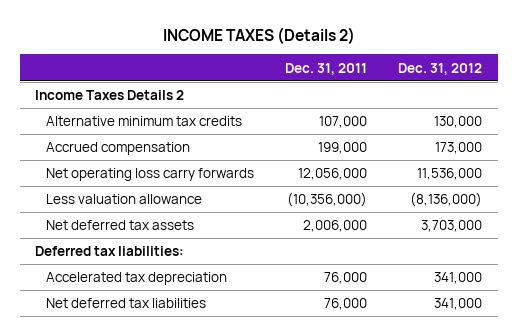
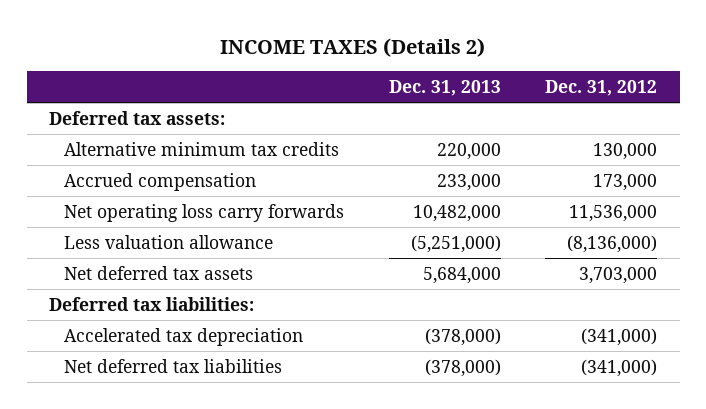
- | Dec. 31, 2011 | Dec. 31, 2012
+ | Dec. 31, 2013 | Dec. 31, 2012
- Income Taxes Details 2
+ Deferred tax assets:
- Accelerated tax depreciation | 76,000 | 341,000
- Net deferred tax liabilities | 76,000 | 341,000
+ Accelerated tax depreciation | (378,000) | (341,000)
+ Net deferred tax liabilities | (378,000) | (341,000)

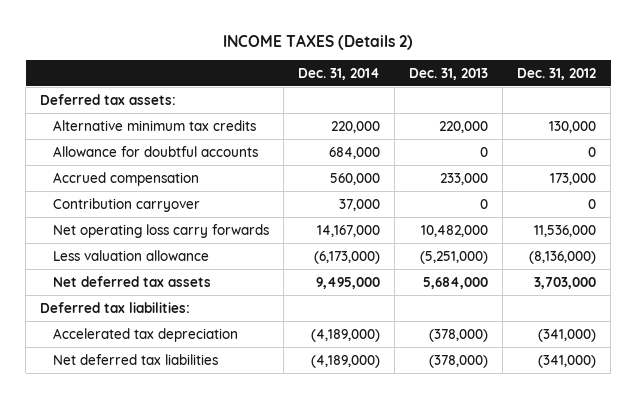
- | Dec. 31, 2013 | Dec. 31, 2012
+ | Dec. 31, 2014 | Dec. 31, 2013 | Dec. 31, 2012
+ Allowance for doubtful accounts | 684,000 | 0 | 0
+ Contribution carryover | 37,000 | 0 | 0

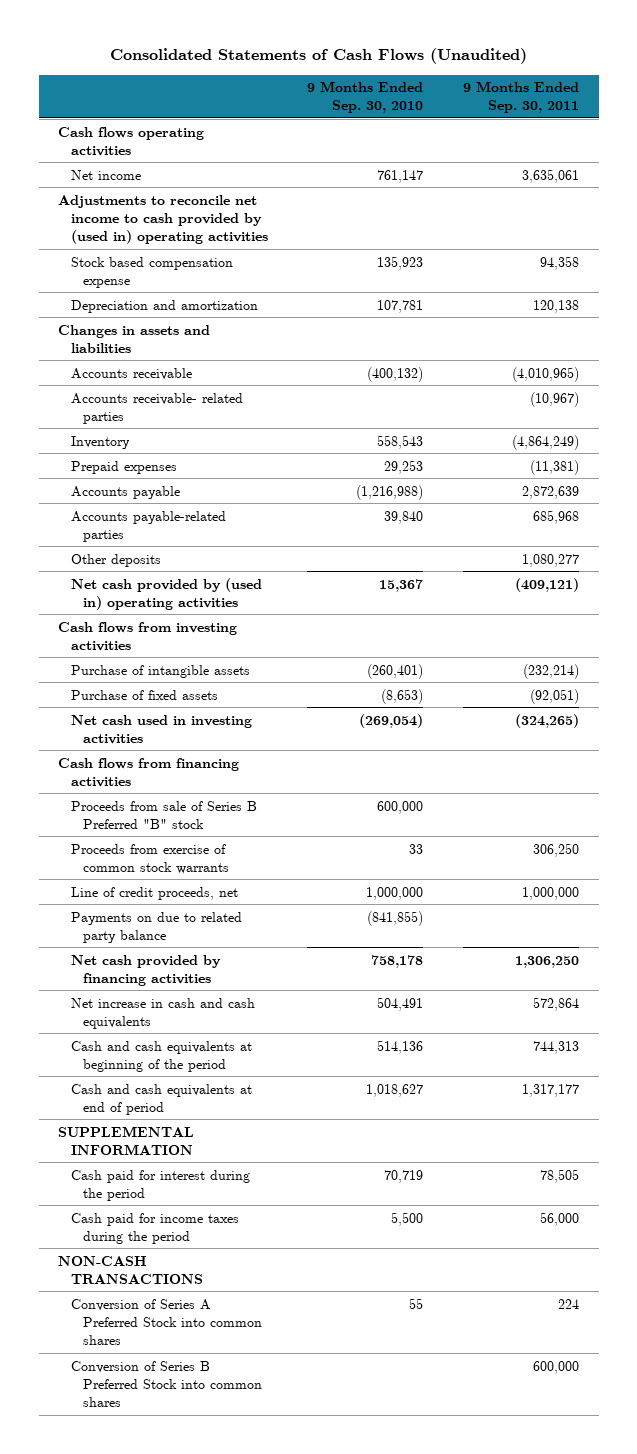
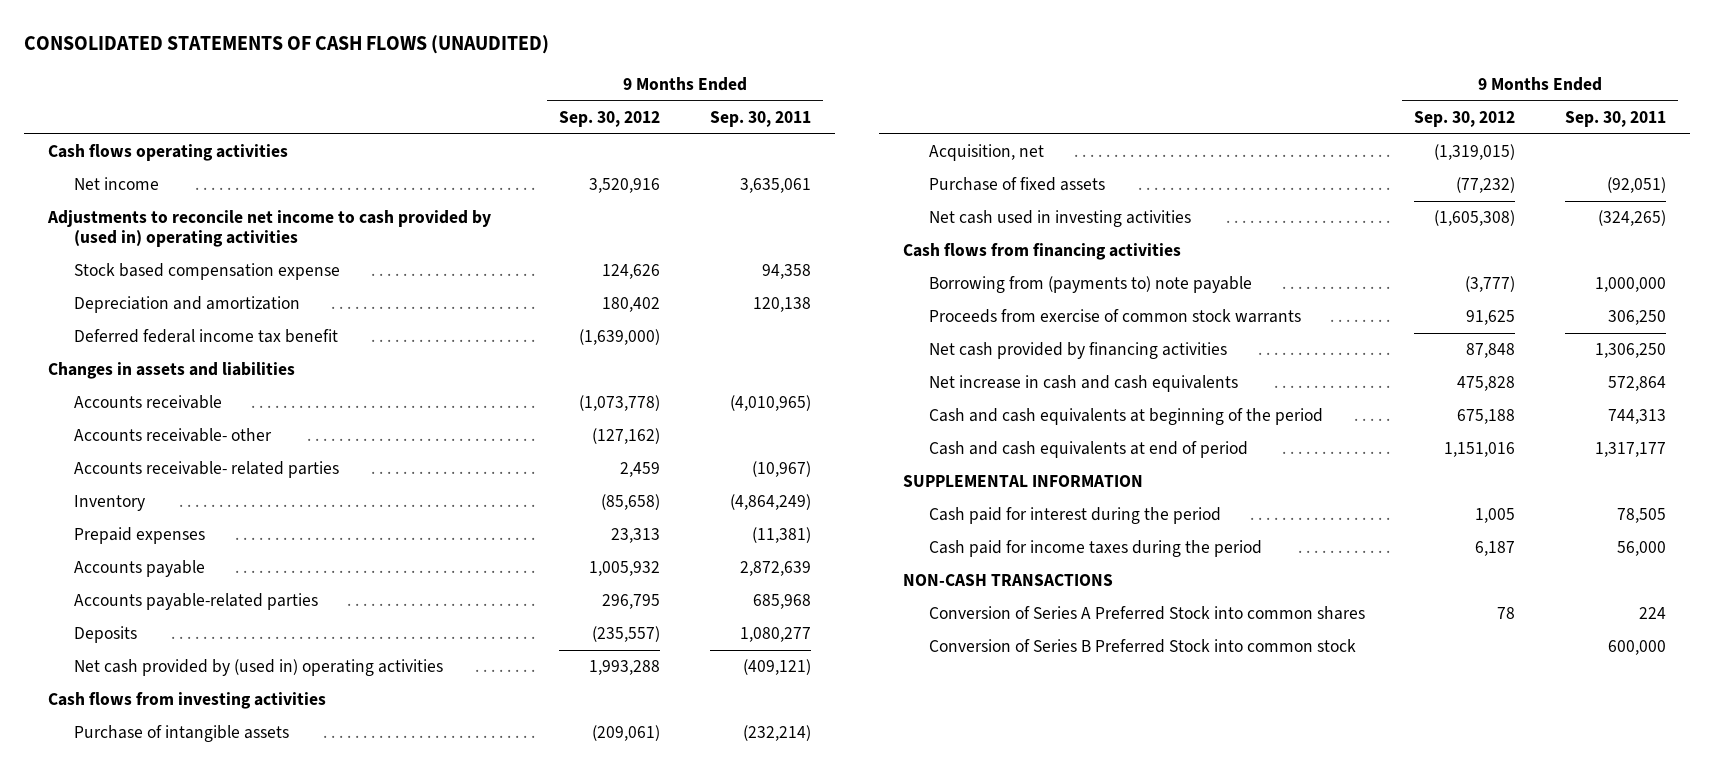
- Consolidated Statements of Cash Flows (Unaudited)
+ CONSOLIDATED STATEMENTS OF CASH FLOWS (UNAUDITED)
- | 9 Months Ended Sep. 30, 2010 | 9 Months Ended Sep. 30, 2011
+ | 9 Months Ended Sep. 30, 2012 | 9 Months Ended Sep. 30, 2011
+ Deferred federal income tax benefit | (1,639,000) |
+ Accounts receivable- other | (127,162) |
- Other deposits | | 1,080,277
+ Deposits | (235,557) | 1,080,277
+ Acquisition, net | (1,319,015) |
- Proceeds from sale of Series B Preferred "B" stock | 600,000 |
+ Borrowing from (payments to) note payable | (3,777) | 1,000,000
- Line of credit proceeds, net | 1,000,000 | 1,000,000
- Payments on due to related party balance | (841,855) |
- Conversion of Series B Preferred Stock into common shares | | 600,000
+ Conversion of Series B Preferred Stock into common stock | | 600,000

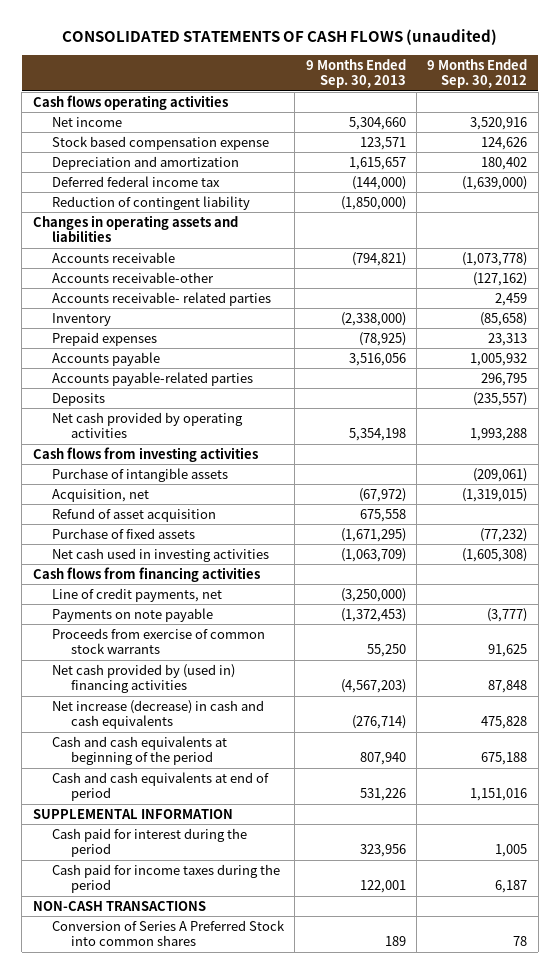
- CONSOLIDATED STATEMENTS OF CASH FLOWS (UNAUDITED)
+ CONSOLIDATED STATEMENTS OF CASH FLOWS (unaudited)
- | 9 Months Ended Sep. 30, 2012 | 9 Months Ended Sep. 30, 2011
+ | 9 Months Ended Sep. 30, 2013 | 9 Months Ended Sep. 30, 2012
- Adjustments to reconcile net income to cash provided by (used in) operating activities
- Deferred federal income tax benefit | (1,639,000) |
- Changes in assets and liabilities
+ Deferred federal income tax | (144,000) | (1,639,000)
+ Reduction of contingent liability | (1,850,000) |
+ Changes in operating assets and liabilities
- Accounts receivable- other | (127,162) |
+ Accounts receivable-other | | (127,162)
- Net cash provided by (used in) operating activities | 1,993,288 | (409,121)
+ Net cash provided by operating activities | 5,354,198 | 1,993,288
+ Refund of asset acquisition | 675,558 |
- Borrowing from (payments to) note payable | (3,777) | 1,000,000
+ Line of credit payments, net | (3,250,000) |
+ Payments on note payable | (1,372,453) | (3,777)
- Net cash provided by financing activities | 87,848 | 1,306,250
- Net increase in cash and cash equivalents | 475,828 | 572,864
+ Net cash provided by (used in) financing activities | (4,567,203) | 87,848
+ Net increase (decrease) in cash and cash equivalents | (276,714) | 475,828
- Conversion of Series B Preferred Stock into common stock | | 600,000

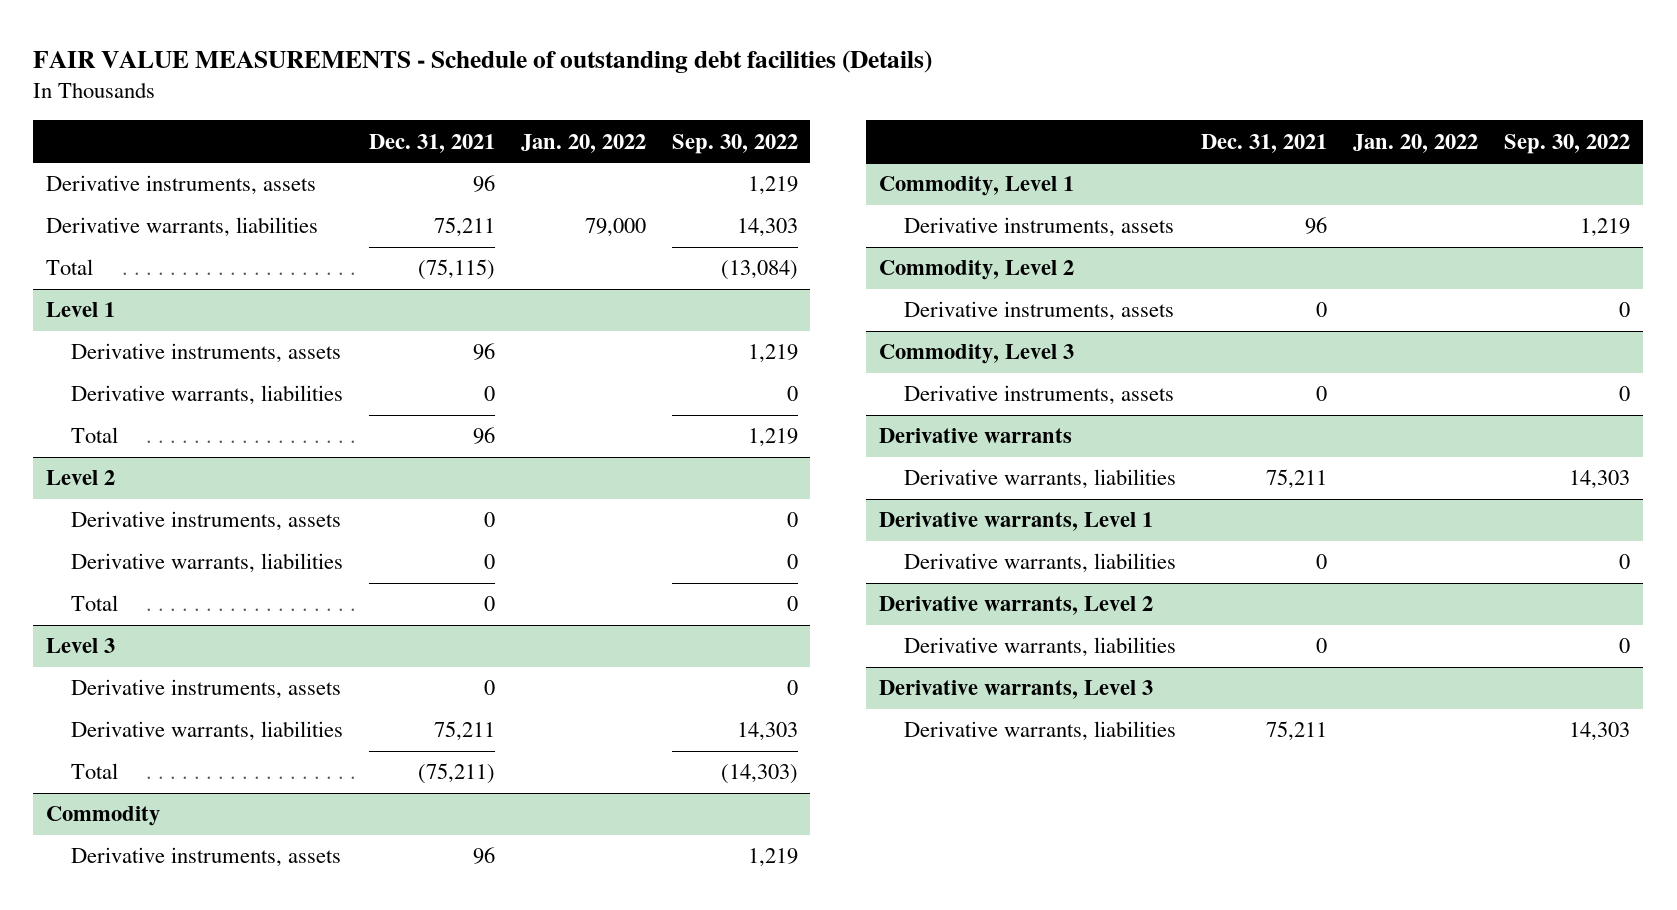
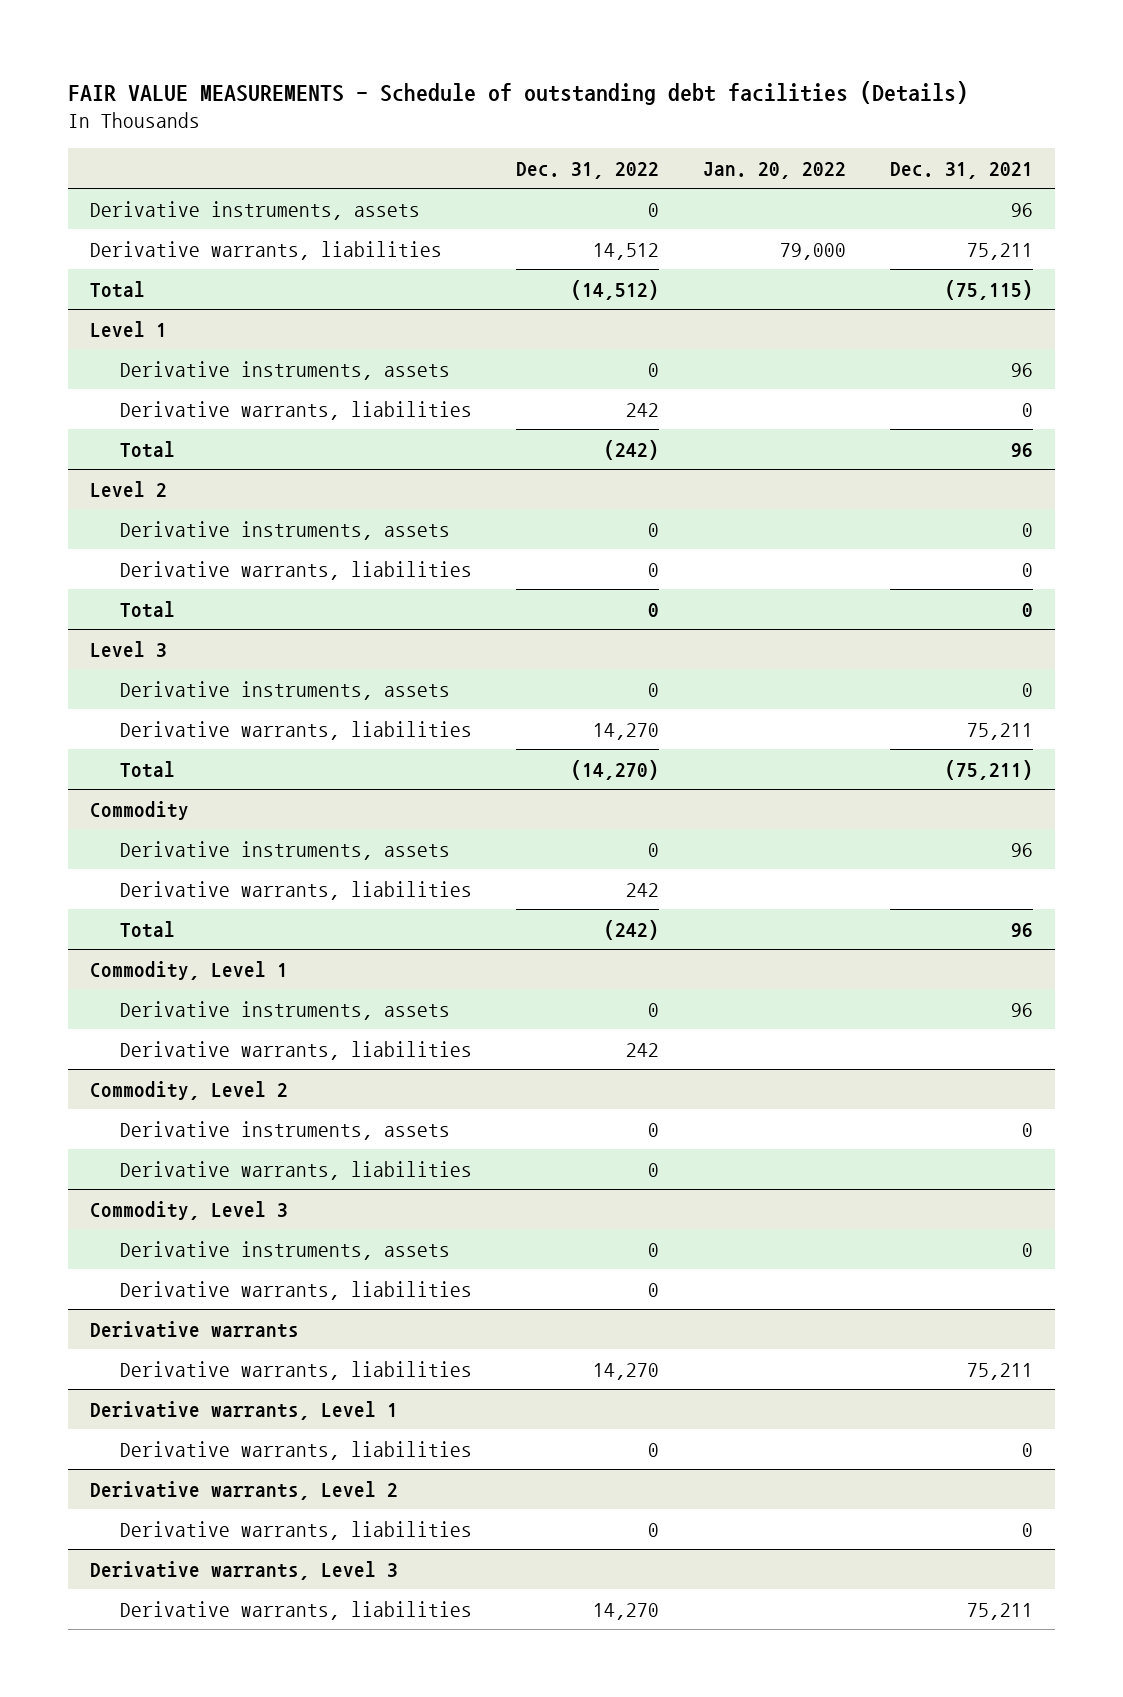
- | Dec. 31, 2021 | Jan. 20, 2022 | Sep. 30, 2022
+ | Dec. 31, 2022 | Jan. 20, 2022 | Dec. 31, 2021
@ Commodity
+ Derivative warrants, liabilities | 242 | |
+ Total | (242) | | 96
@ Commodity, Level 1
+ Derivative warrants, liabilities | 242 | |
@ Commodity, Level 2
+ Derivative warrants, liabilities | 0 | |
@ Commodity, Level 3
+ Derivative warrants, liabilities | 0 | |

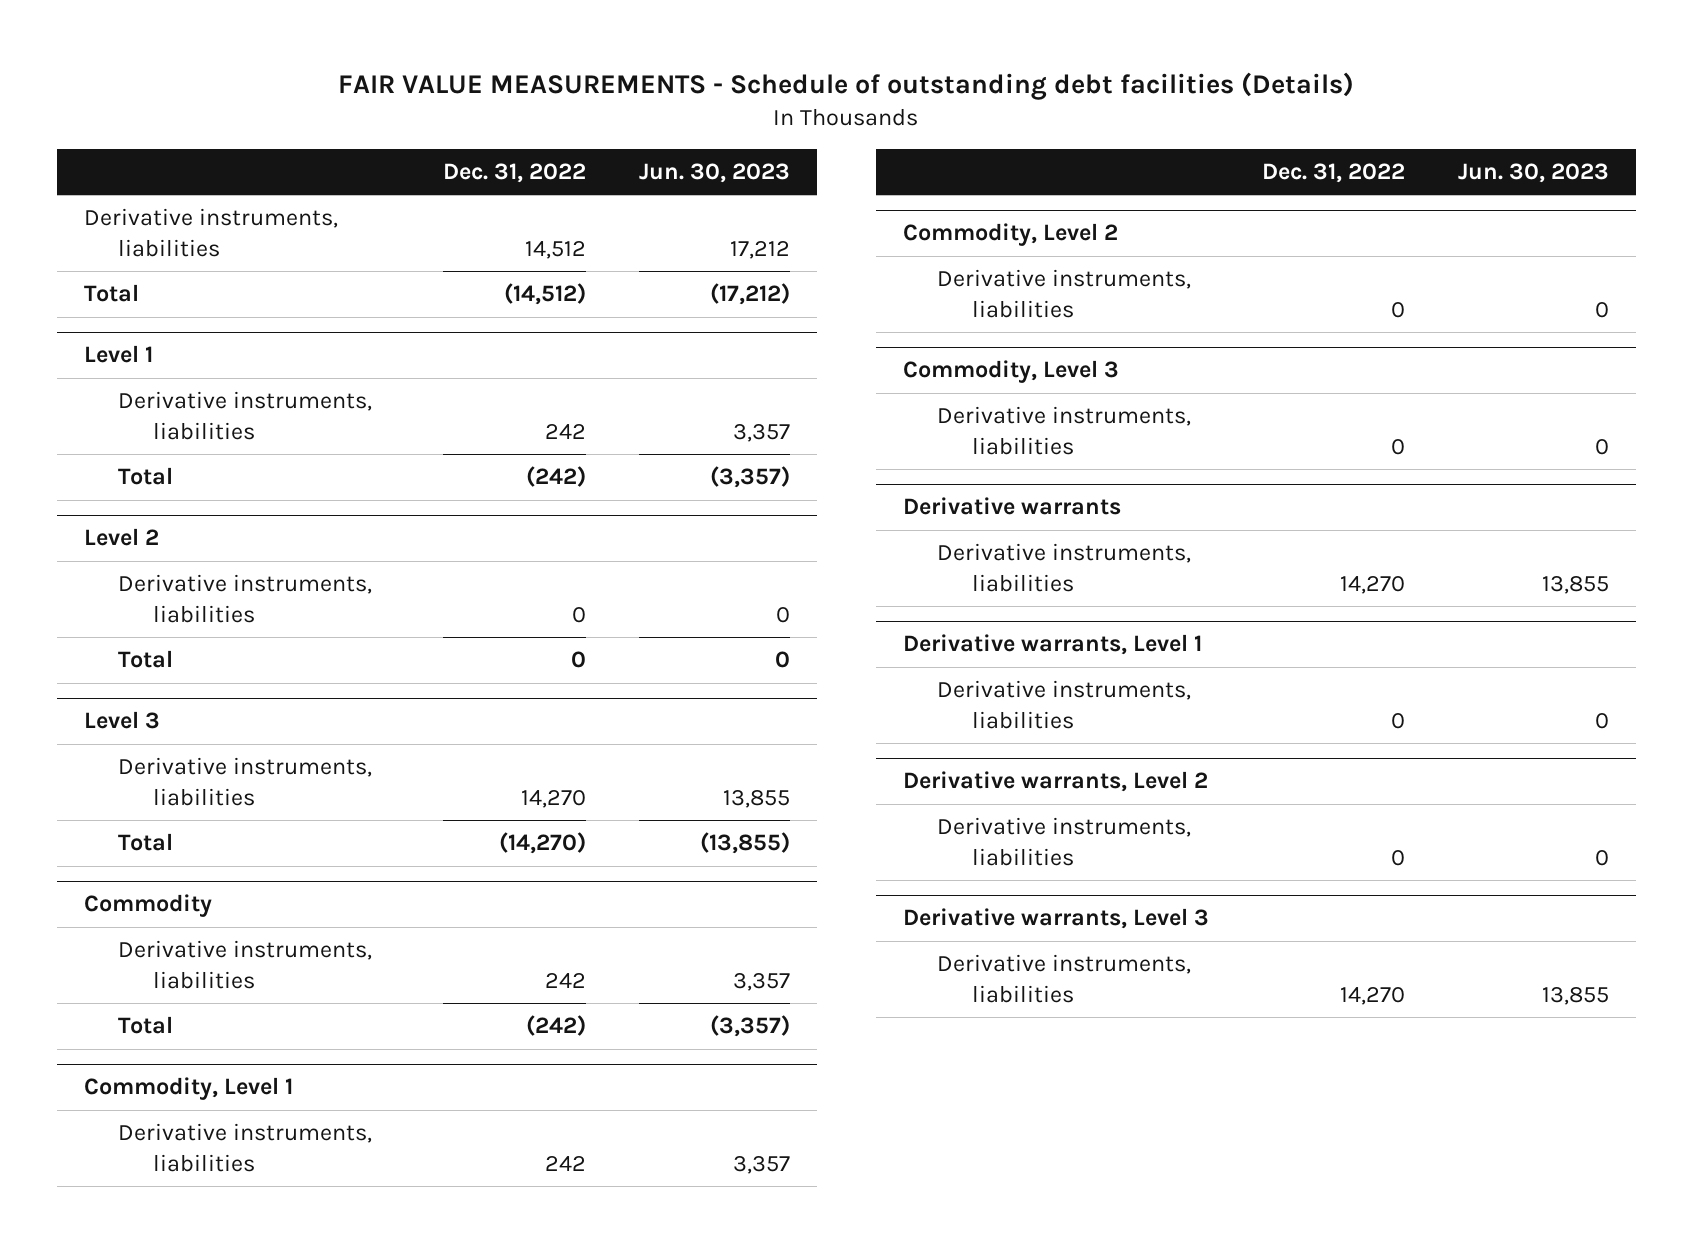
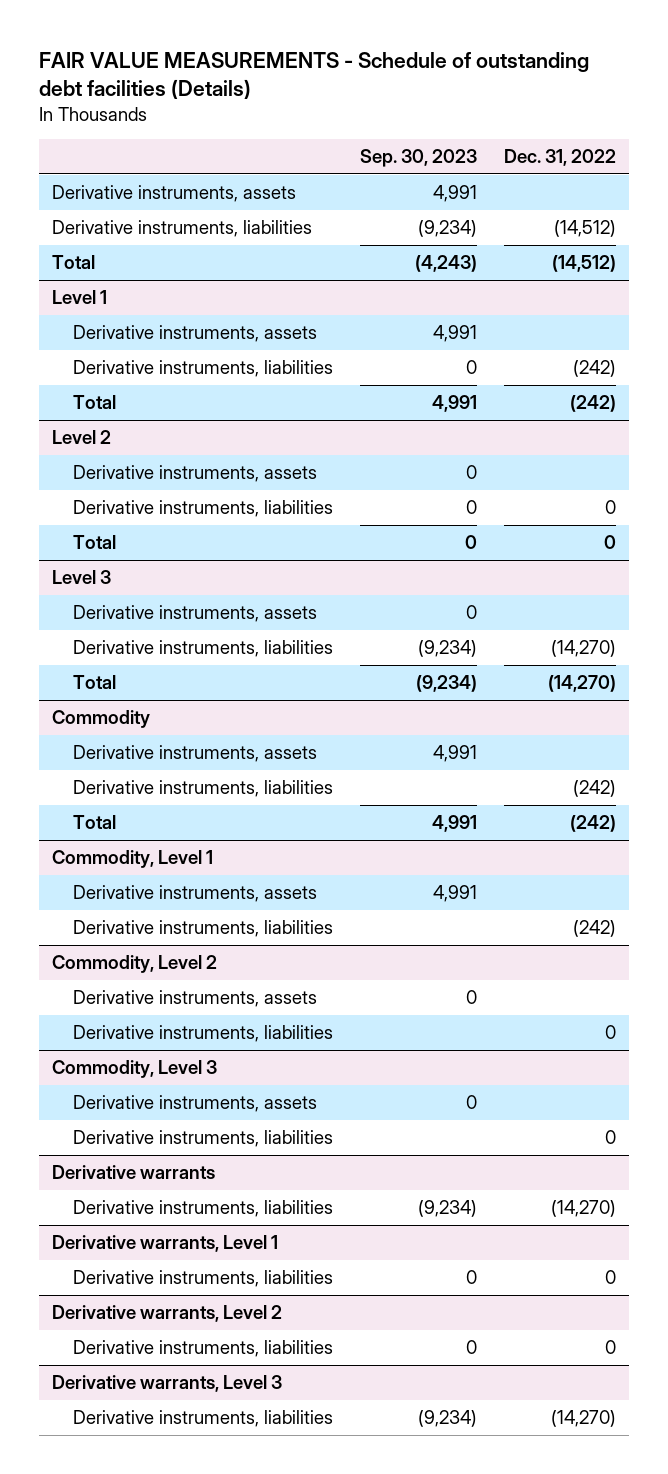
- | Dec. 31, 2022 | Jun. 30, 2023
+ | Sep. 30, 2023 | Dec. 31, 2022
- Derivative instruments, liabilities | 14,512 | 17,212
+ Derivative instruments, assets | 4,991 |
+ Derivative instruments, liabilities | (9,234) | (14,512)
@ Level 1
- Derivative instruments, liabilities | 242 | 3,357
+ Derivative instruments, assets | 4,991 |
+ Derivative instruments, liabilities | 0 | (242)
@ Level 2
+ Derivative instruments, assets | 0 |
@ Level 3
- Derivative instruments, liabilities | 14,270 | 13,855
+ Derivative instruments, assets | 0 |
+ Derivative instruments, liabilities | (9,234) | (14,270)
@ Commodity
- Derivative instruments, liabilities | 242 | 3,357
+ Derivative instruments, assets | 4,991 |
+ Derivative instruments, liabilities | | (242)
@ Commodity, Level 1
- Derivative instruments, liabilities | 242 | 3,357
+ Derivative instruments, assets | 4,991 |
+ Derivative instruments, liabilities | | (242)
@ Commodity, Level 2
+ Derivative instruments, assets | 0 |
@ Commodity, Level 3
+ Derivative instruments, assets | 0 |
@ Derivative warrants
- Derivative instruments, liabilities | 14,270 | 13,855
+ Derivative instruments, liabilities | (9,234) | (14,270)
@ Derivative warrants, Level 3
- Derivative instruments, liabilities | 14,270 | 13,855
+ Derivative instruments, liabilities | (9,234) | (14,270)

